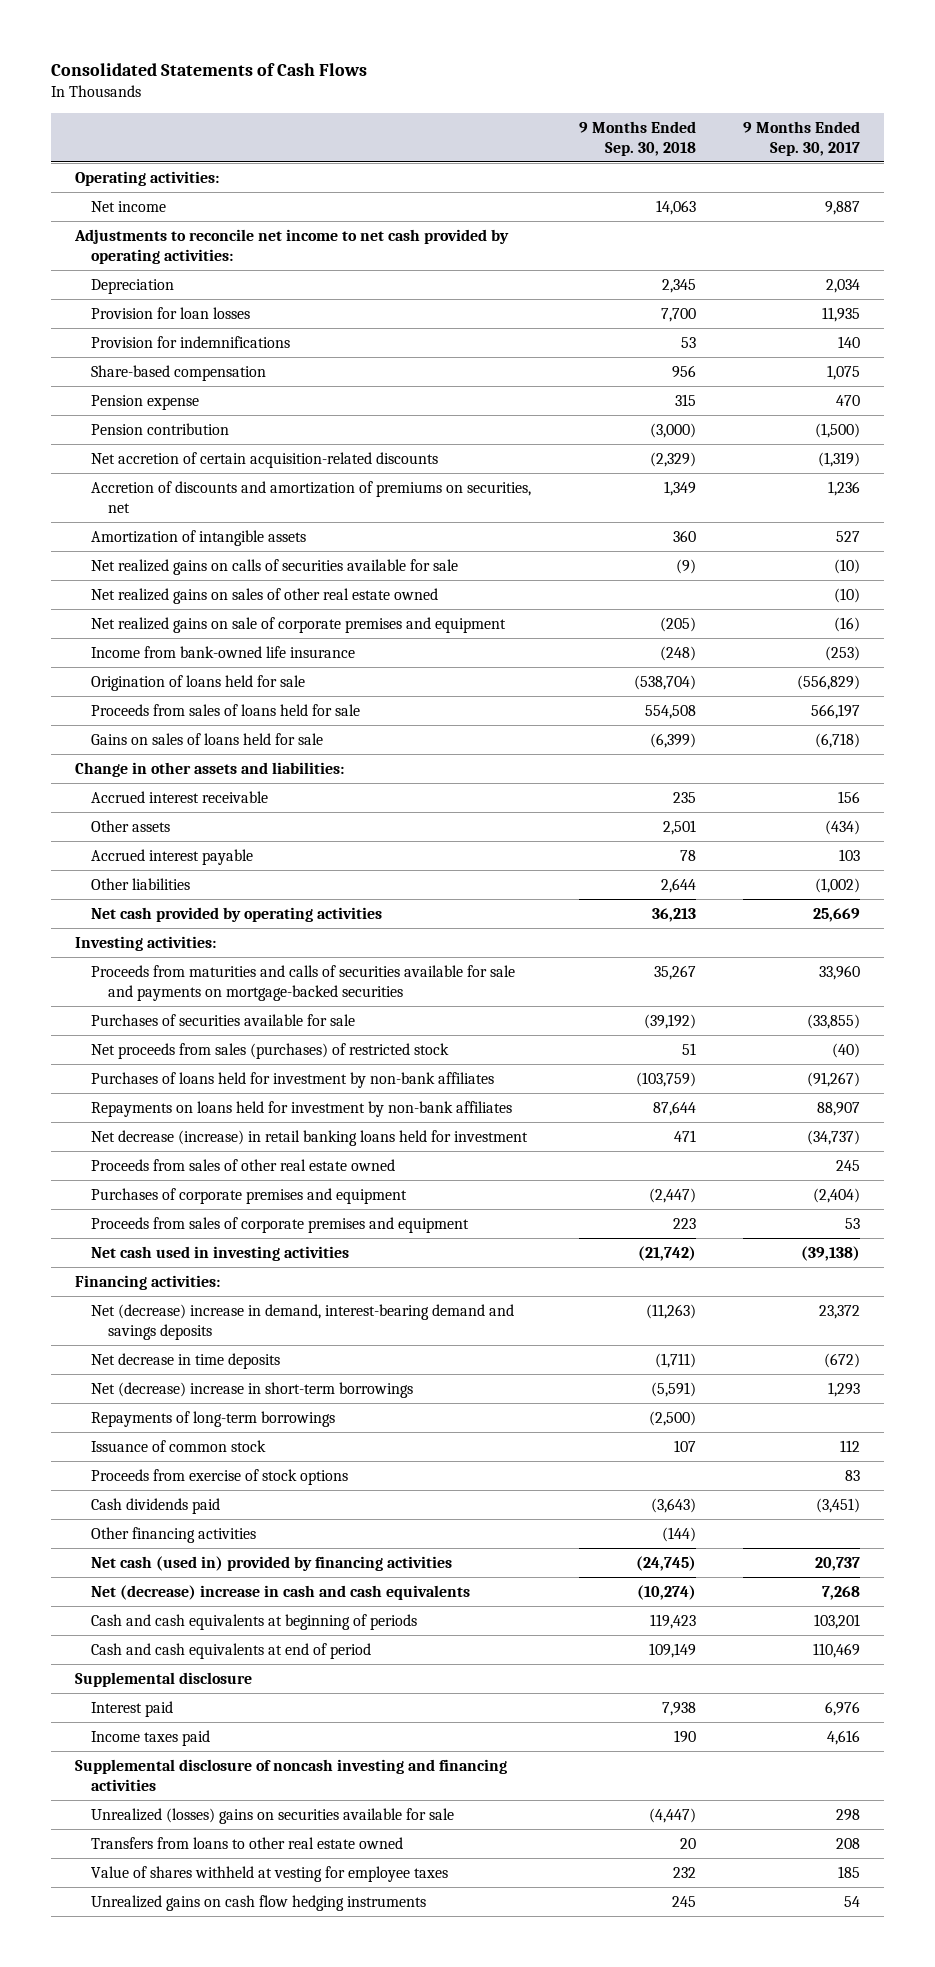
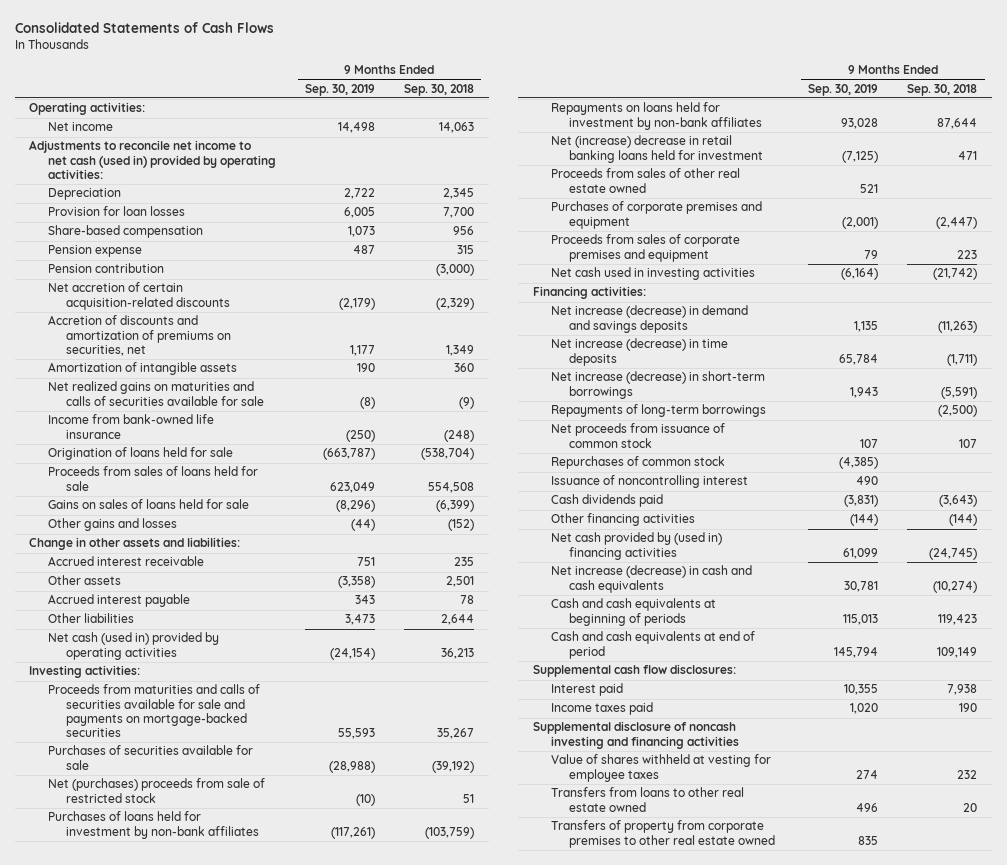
- | 9 Months Ended Sep. 30, 2018 | 9 Months Ended Sep. 30, 2017
+ | 9 Months Ended Sep. 30, 2019 | 9 Months Ended Sep. 30, 2018
- Adjustments to reconcile net income to net cash provided by operating activities:
+ Adjustments to reconcile net income to net cash (used in) provided by operating activities:
- Provision for indemnifications | 53 | 140
- Net realized gains on calls of securities available for sale | (9) | (10)
- Net realized gains on sales of other real estate owned | | (10)
- Net realized gains on sale of corporate premises and equipment | (205) | (16)
+ Net realized gains on maturities and calls of securities available for sale | (8) | (9)
+ Other gains and losses | (44) | (152)
- Net cash provided by operating activities | 36,213 | 25,669
+ Net cash (used in) provided by operating activities | (24,154) | 36,213
- Net proceeds from sales (purchases) of restricted stock | 51 | (40)
+ Net (purchases) proceeds from sale of restricted stock | (10) | 51
- Net decrease (increase) in retail banking loans held for investment | 471 | (34,737)
+ Net (increase) decrease in retail banking loans held for investment | (7,125) | 471
- Net (decrease) increase in demand, interest-bearing demand and savings deposits | (11,263) | 23,372
- Net decrease in time deposits | (1,711) | (672)
- Net (decrease) increase in short-term borrowings | (5,591) | 1,293
+ Net increase (decrease) in demand and savings deposits | 1,135 | (11,263)
+ Net increase (decrease) in time deposits | 65,784 | (1,711)
+ Net increase (decrease) in short-term borrowings | 1,943 | (5,591)
- Issuance of common stock | 107 | 112
- Proceeds from exercise of stock options | | 83
+ Net proceeds from issuance of common stock | 107 | 107
+ Repurchases of common stock | (4,385) |
+ Issuance of noncontrolling interest | 490 |
- Net cash (used in) provided by financing activities | (24,745) | 20,737
- Net (decrease) increase in cash and cash equivalents | (10,274) | 7,268
+ Net cash provided by (used in) financing activities | 61,099 | (24,745)
+ Net increase (decrease) in cash and cash equivalents | 30,781 | (10,274)
- Supplemental disclosure
+ Supplemental cash flow disclosures:
- Unrealized (losses) gains on securities available for sale | (4,447) | 298
- Unrealized gains on cash flow hedging instruments | 245 | 54
moved down: Transfers from loans to other real estate owned | 496 | 20
+ Transfers of property from corporate premises to other real estate owned | 835 |

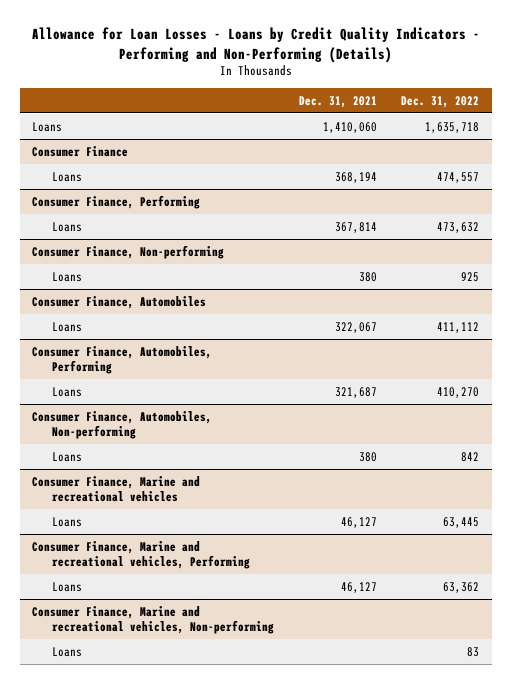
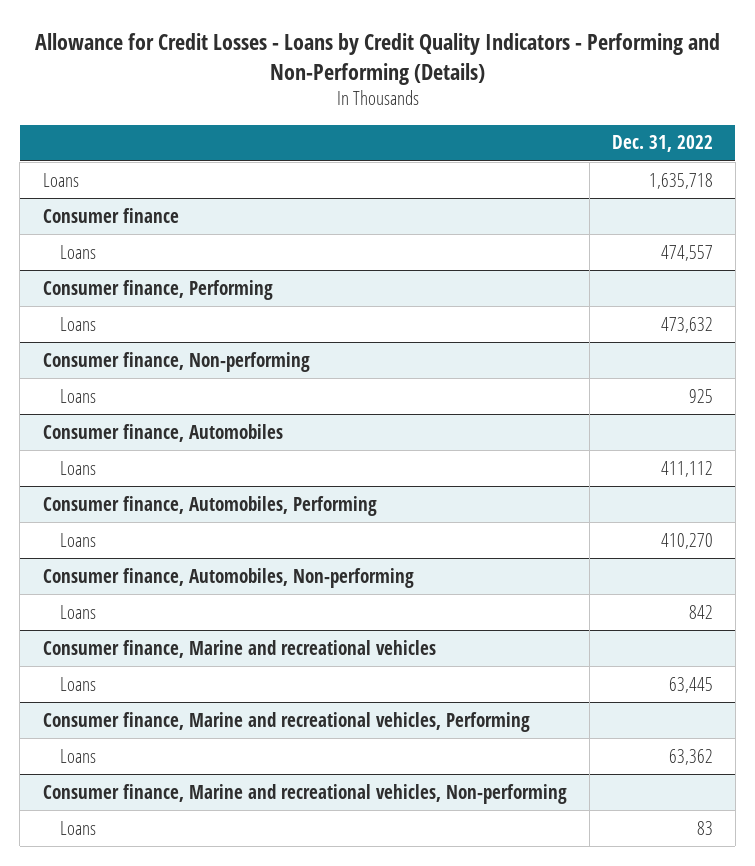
- Allowance for Loan Losses - Loans by Credit Quality Indicators - Performing and Non-Performing (Details)
+ Allowance for Credit Losses - Loans by Credit Quality Indicators - Performing and Non-Performing (Details)
- | Dec. 31, 2021 | Dec. 31, 2022
+ | Dec. 31, 2022
- Consumer Finance
+ Consumer finance
- Consumer Finance, Performing
+ Consumer finance, Performing
- Consumer Finance, Non-performing
+ Consumer finance, Non-performing
- Consumer Finance, Automobiles
+ Consumer finance, Automobiles
- Consumer Finance, Automobiles, Performing
+ Consumer finance, Automobiles, Performing
- Consumer Finance, Automobiles, Non-performing
+ Consumer finance, Automobiles, Non-performing
- Consumer Finance, Marine and recreational vehicles
+ Consumer finance, Marine and recreational vehicles
- Consumer Finance, Marine and recreational vehicles, Performing
+ Consumer finance, Marine and recreational vehicles, Performing
- Consumer Finance, Marine and recreational vehicles, Non-performing
+ Consumer finance, Marine and recreational vehicles, Non-performing

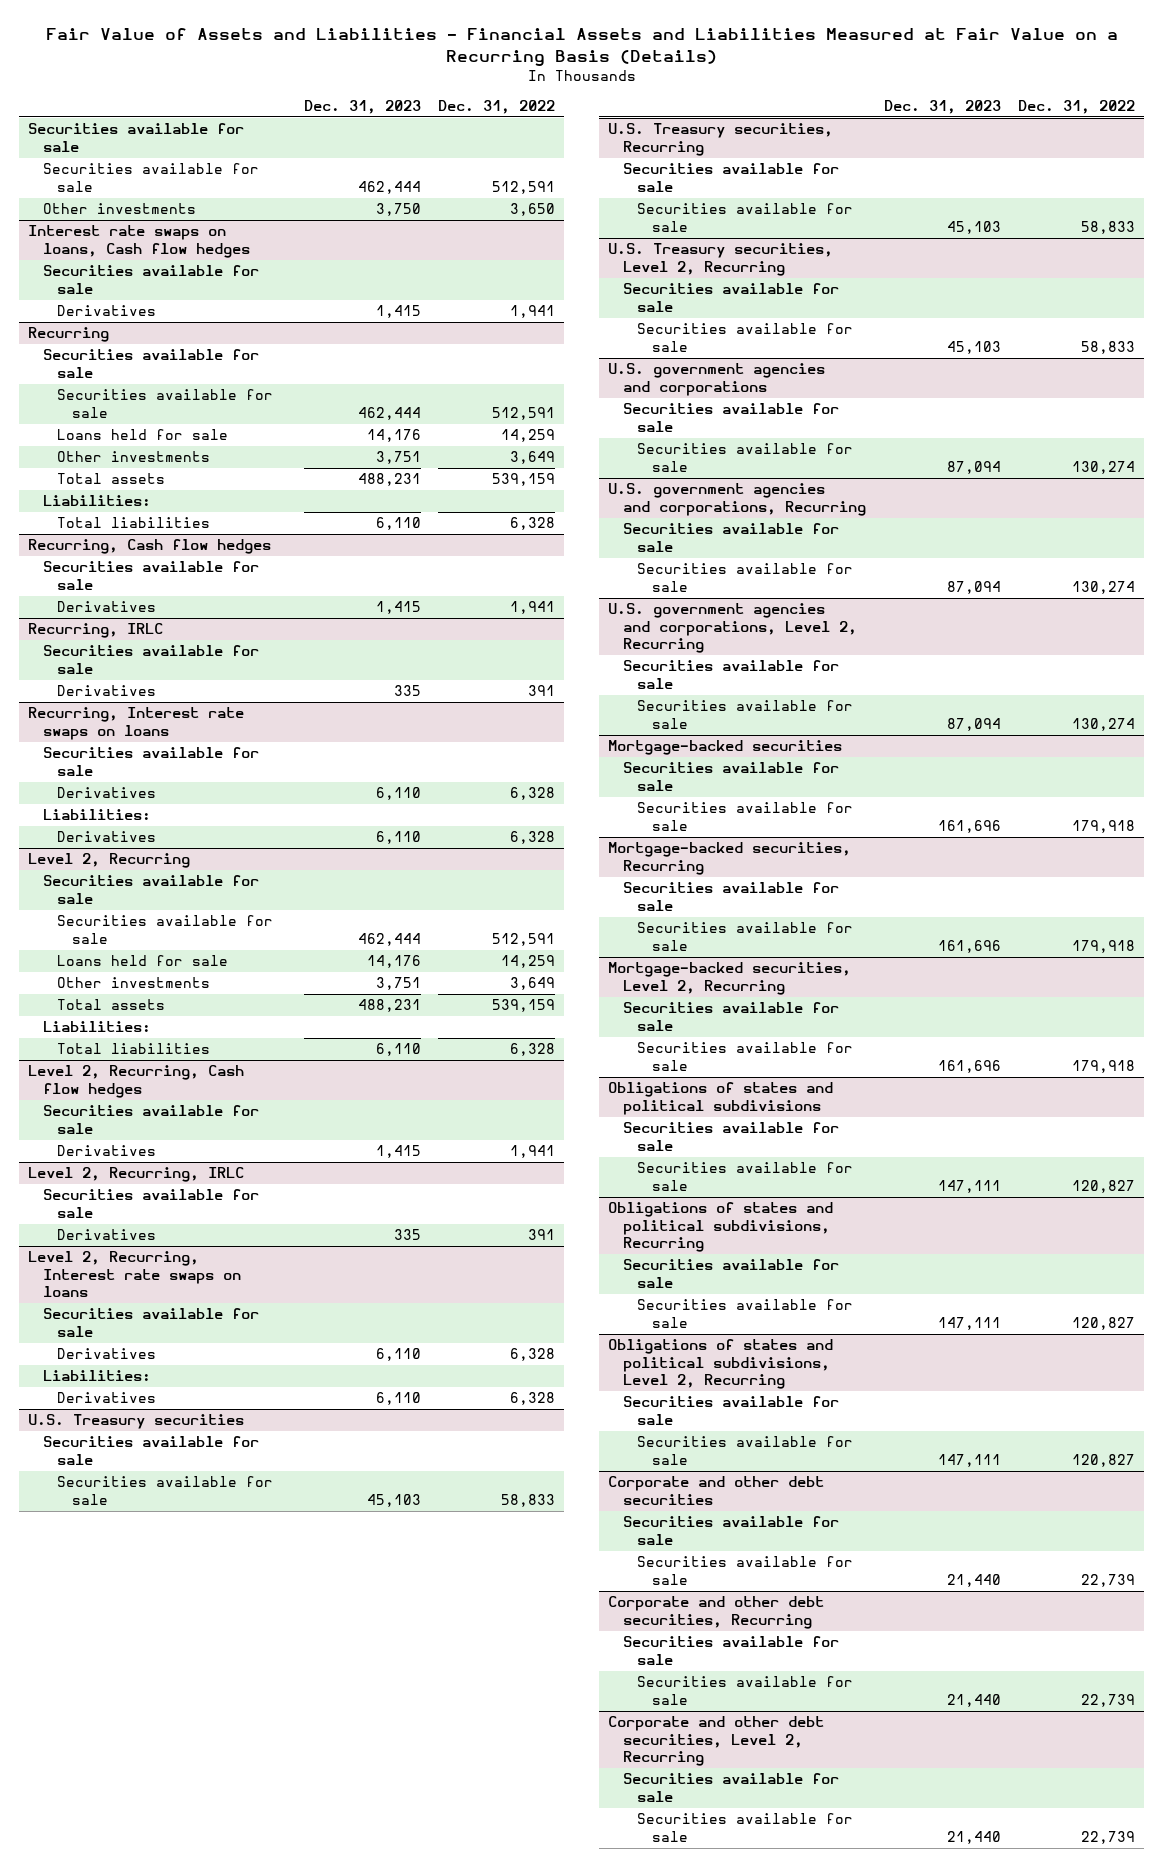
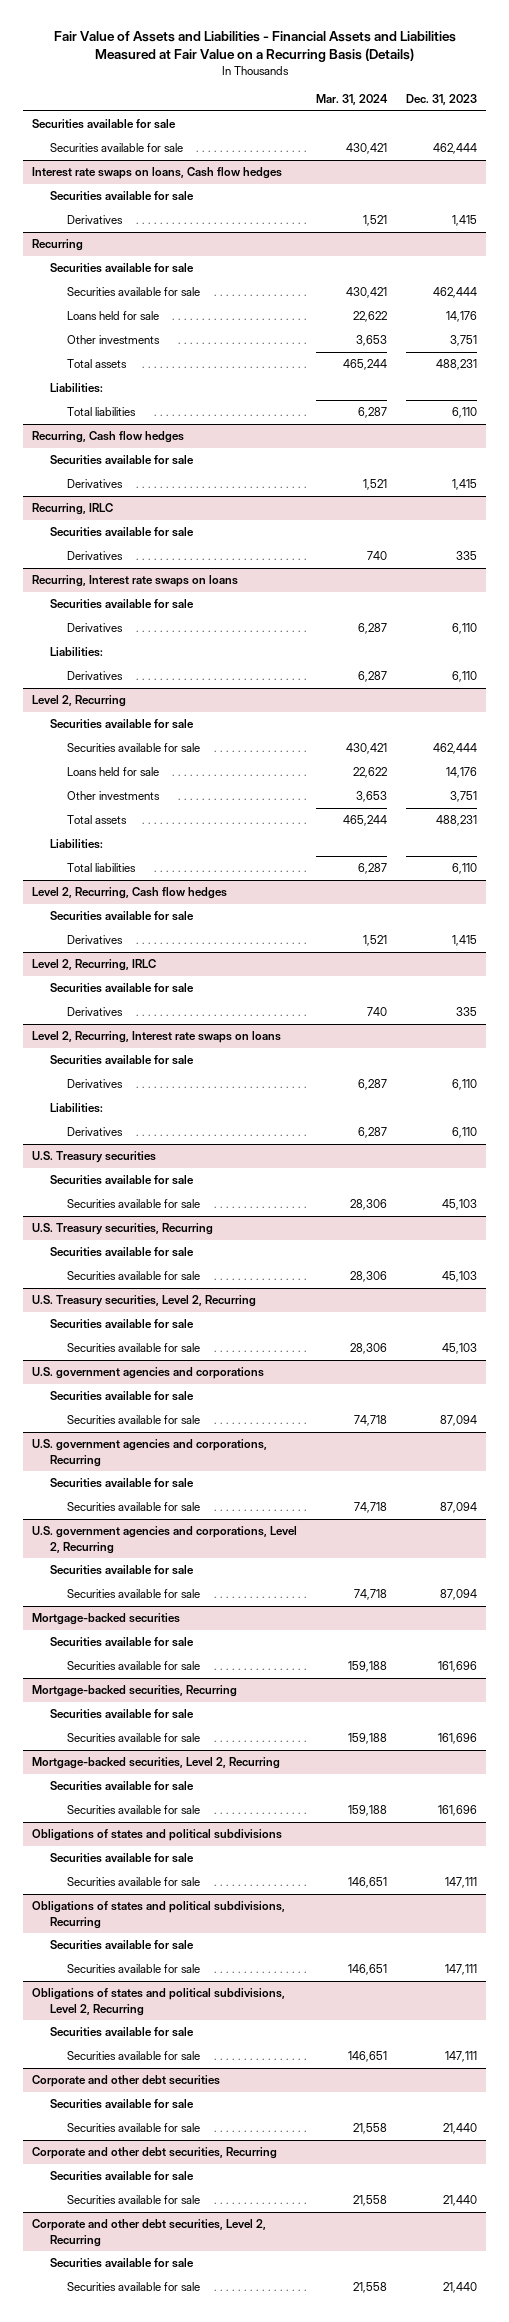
- | Dec. 31, 2023 | Dec. 31, 2022
+ | Mar. 31, 2024 | Dec. 31, 2023
- Other investments | 3,750 | 3,650

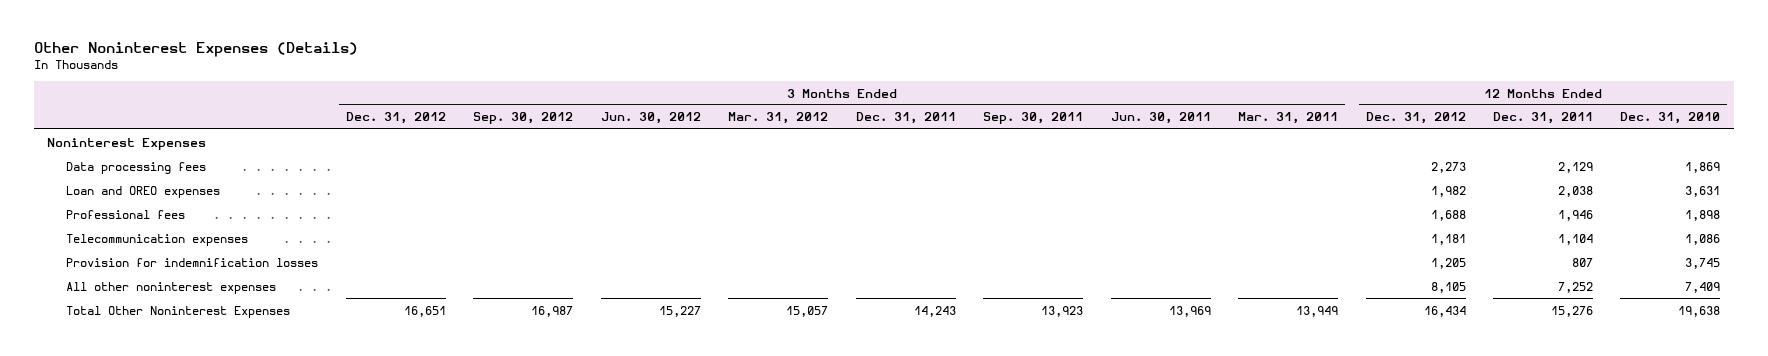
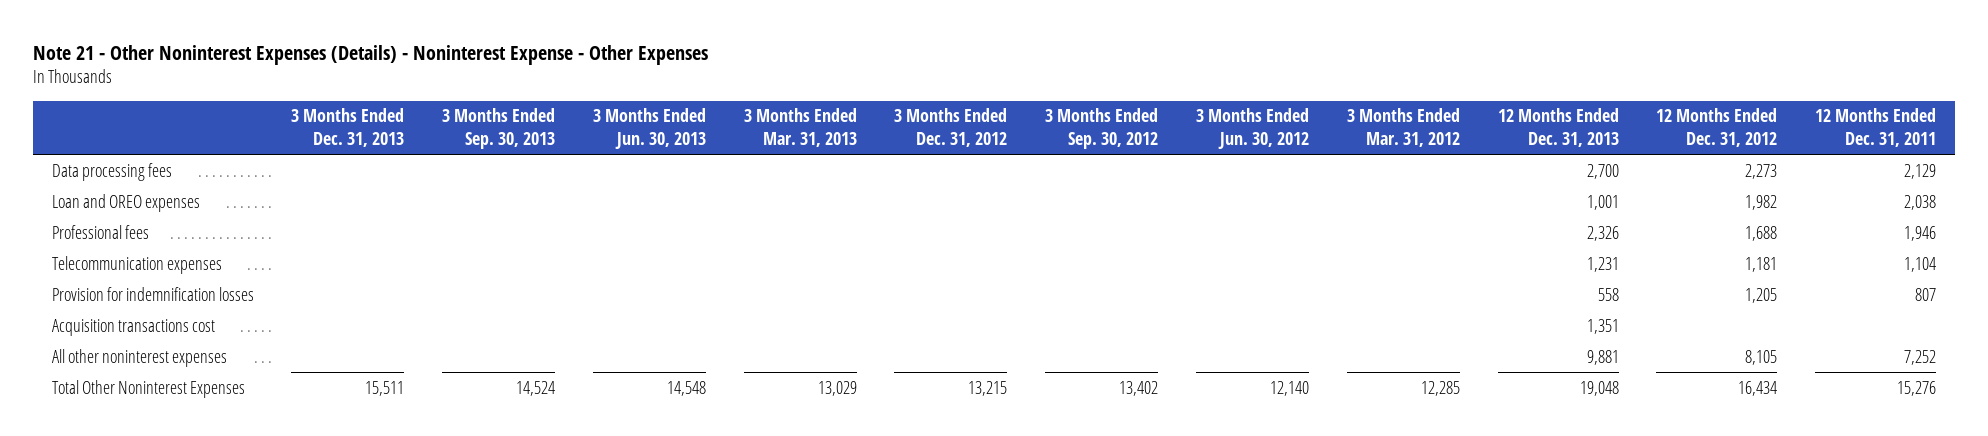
- Other Noninterest Expenses (Details)
+ Note 21 - Other Noninterest Expenses (Details) - Noninterest Expense - Other Expenses
- | 3 Months Ended Dec. 31, 2012 | 3 Months Ended Sep. 30, 2012 | 3 Months Ended Jun. 30, 2012 | 3 Months Ended Mar. 31, 2012 | 3 Months Ended Dec. 31, 2011 | 3 Months Ended Sep. 30, 2011 | 3 Months Ended Jun. 30, 2011 | 3 Months Ended Mar. 31, 2011 | 12 Months Ended Dec. 31, 2012 | 12 Months Ended Dec. 31, 2011 | 12 Months Ended Dec. 31, 2010
+ | 3 Months Ended Dec. 31, 2013 | 3 Months Ended Sep. 30, 2013 | 3 Months Ended Jun. 30, 2013 | 3 Months Ended Mar. 31, 2013 | 3 Months Ended Dec. 31, 2012 | 3 Months Ended Sep. 30, 2012 | 3 Months Ended Jun. 30, 2012 | 3 Months Ended Mar. 31, 2012 | 12 Months Ended Dec. 31, 2013 | 12 Months Ended Dec. 31, 2012 | 12 Months Ended Dec. 31, 2011
- Noninterest Expenses
+ Acquisition transactions cost | | | | | | | | | 1,351 | |
- Total Other Noninterest Expenses | 16,651 | 16,987 | 15,227 | 15,057 | 14,243 | 13,923 | 13,969 | 13,949 | 16,434 | 15,276 | 19,638
+ Total Other Noninterest Expenses | 15,511 | 14,524 | 14,548 | 13,029 | 13,215 | 13,402 | 12,140 | 12,285 | 19,048 | 16,434 | 15,276

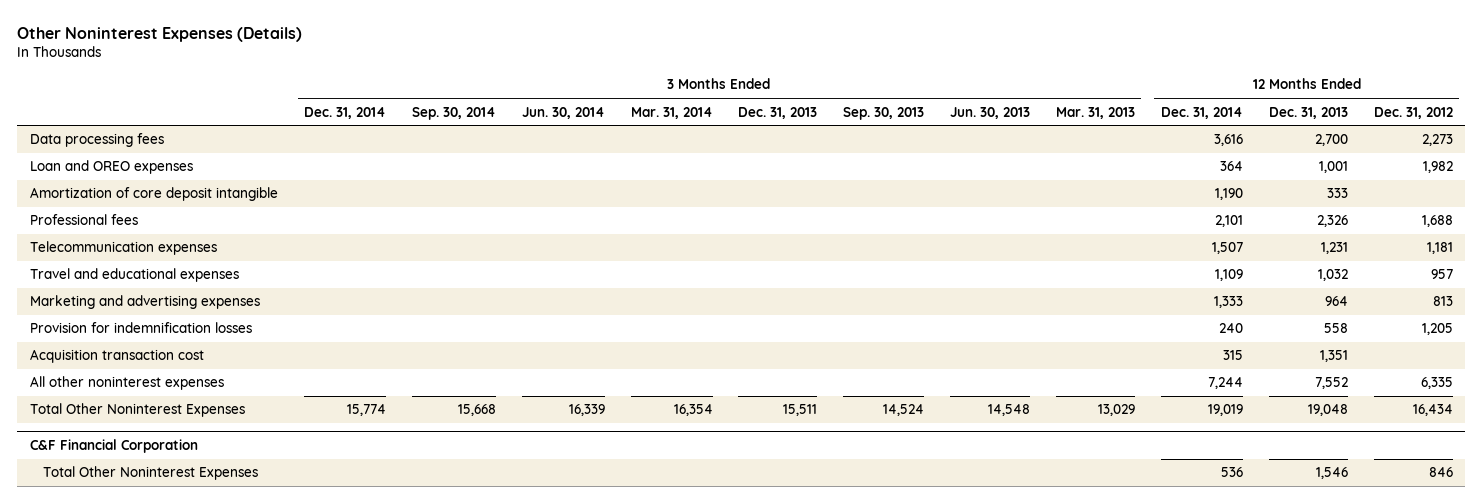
- Note 21 - Other Noninterest Expenses (Details) - Noninterest Expense - Other Expenses
+ Other Noninterest Expenses (Details)
- | 3 Months Ended Dec. 31, 2013 | 3 Months Ended Sep. 30, 2013 | 3 Months Ended Jun. 30, 2013 | 3 Months Ended Mar. 31, 2013 | 3 Months Ended Dec. 31, 2012 | 3 Months Ended Sep. 30, 2012 | 3 Months Ended Jun. 30, 2012 | 3 Months Ended Mar. 31, 2012 | 12 Months Ended Dec. 31, 2013 | 12 Months Ended Dec. 31, 2012 | 12 Months Ended Dec. 31, 2011
+ | 3 Months Ended Dec. 31, 2014 | 3 Months Ended Sep. 30, 2014 | 3 Months Ended Jun. 30, 2014 | 3 Months Ended Mar. 31, 2014 | 3 Months Ended Dec. 31, 2013 | 3 Months Ended Sep. 30, 2013 | 3 Months Ended Jun. 30, 2013 | 3 Months Ended Mar. 31, 2013 | 12 Months Ended Dec. 31, 2014 | 12 Months Ended Dec. 31, 2013 | 12 Months Ended Dec. 31, 2012
+ Amortization of core deposit intangible | | | | | | | | | 1,190 | 333 |
+ Travel and educational expenses | | | | | | | | | 1,109 | 1,032 | 957
+ Marketing and advertising expenses | | | | | | | | | 1,333 | 964 | 813
- Acquisition transactions cost | | | | | | | | | 1,351 | |
- All other noninterest expenses | | | | | | | | | 9,881 | 8,105 | 7,252
+ Acquisition transaction cost | | | | | | | | | 315 | 1,351 |
+ All other noninterest expenses | | | | | | | | | 7,244 | 7,552 | 6,335
+ C&F Financial Corporation
+ Total Other Noninterest Expenses | | | | | | | | | 536 | 1,546 | 846

